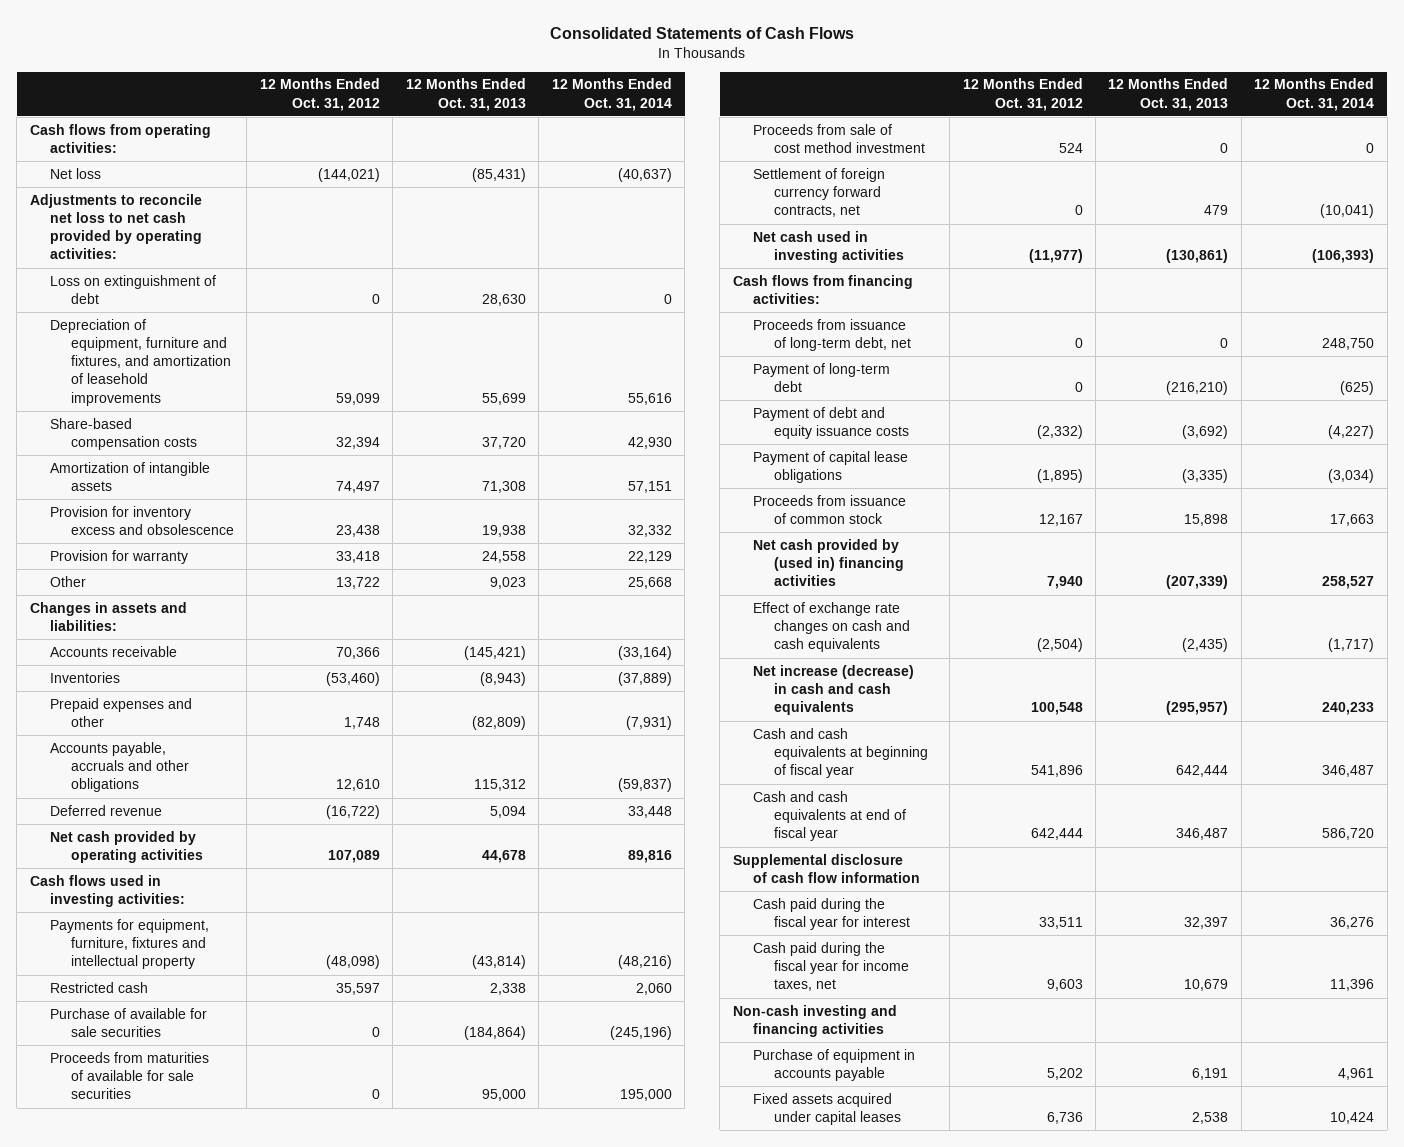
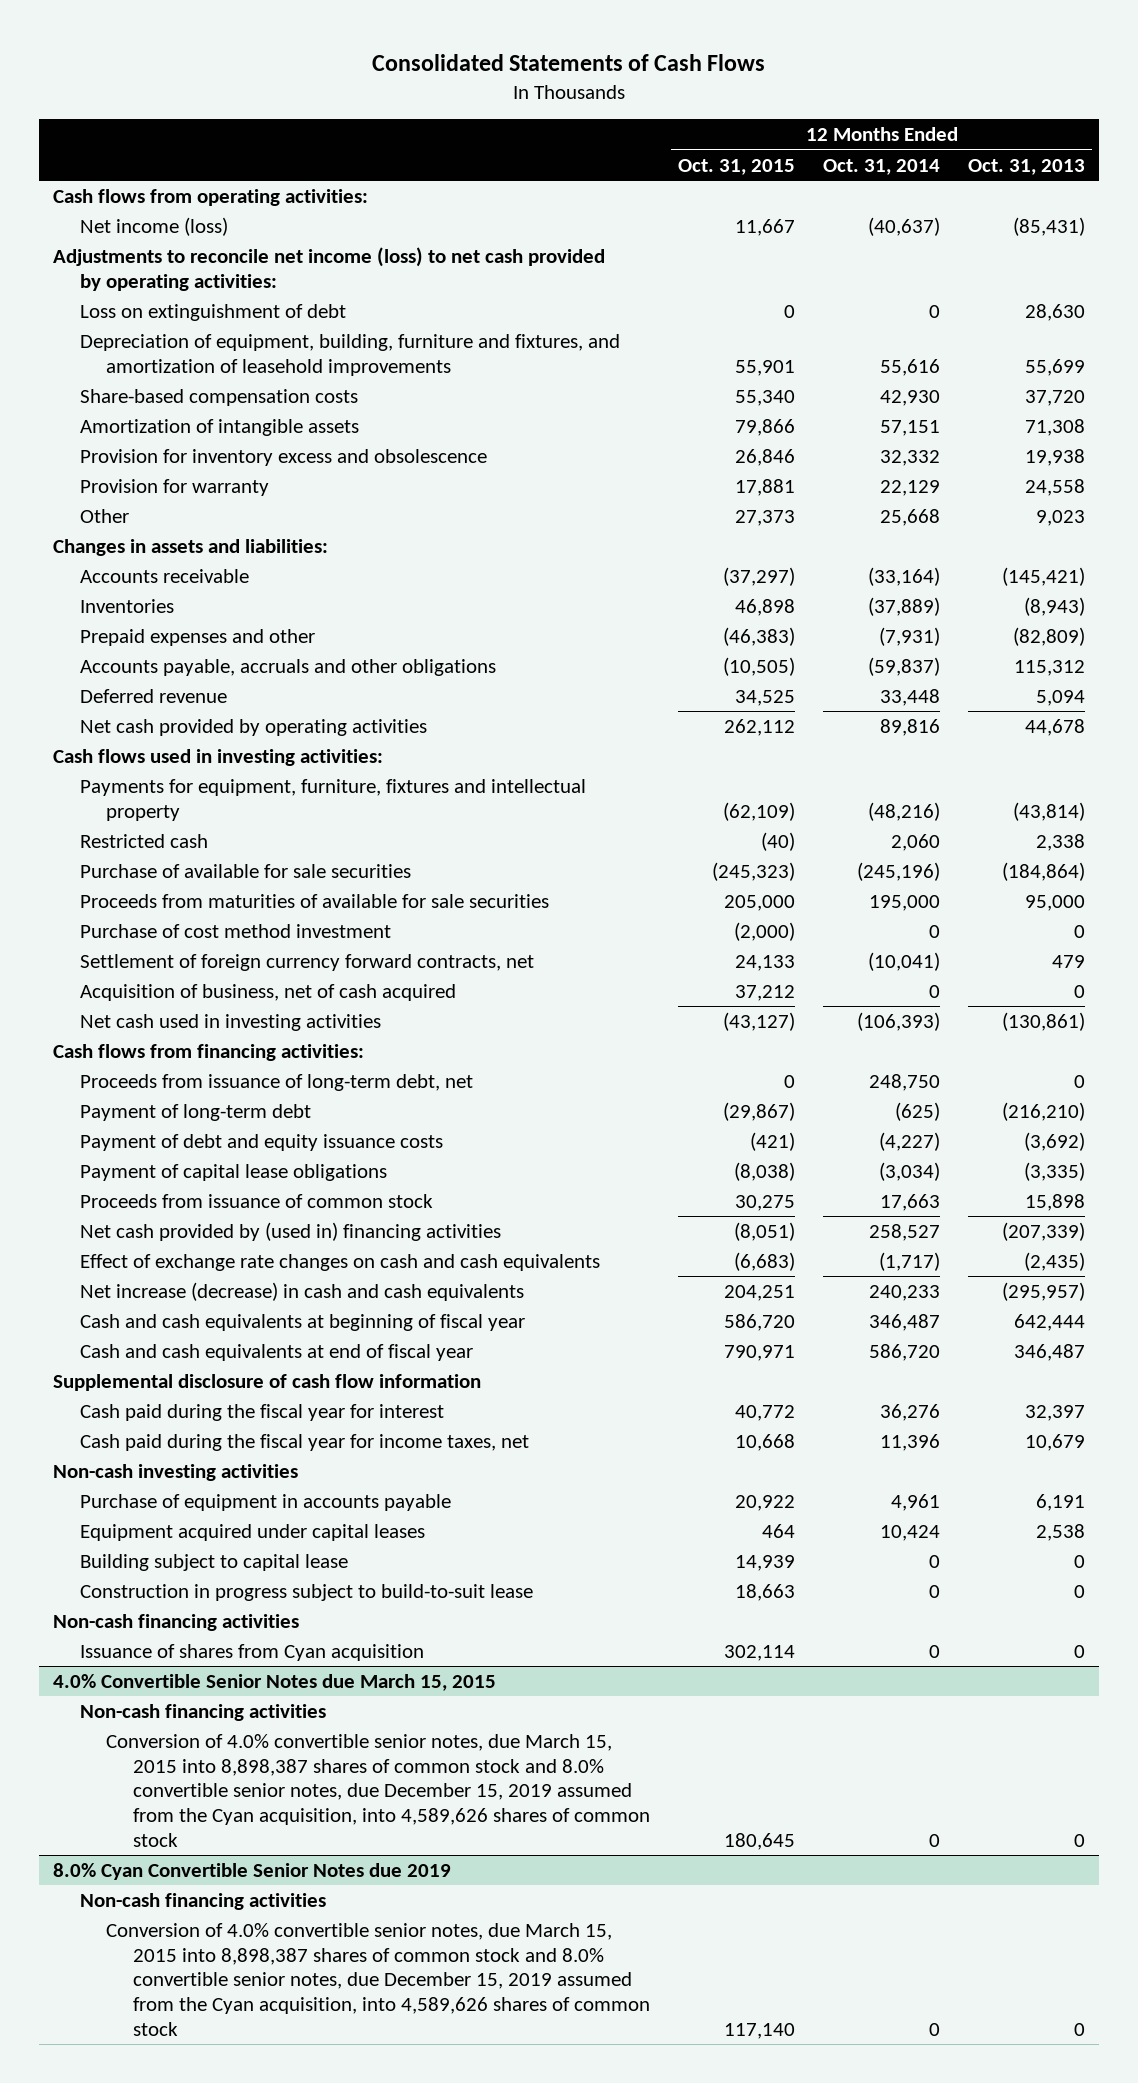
- | 12 Months Ended Oct. 31, 2012 | 12 Months Ended Oct. 31, 2013 | 12 Months Ended Oct. 31, 2014
+ | 12 Months Ended Oct. 31, 2015 | 12 Months Ended Oct. 31, 2014 | 12 Months Ended Oct. 31, 2013
- Net loss | (144,021) | (85,431) | (40,637)
- Adjustments to reconcile net loss to net cash provided by operating activities:
+ Net income (loss) | 11,667 | (40,637) | (85,431)
+ Adjustments to reconcile net income (loss) to net cash provided by operating activities:
- Depreciation of equipment, furniture and fixtures, and amortization of leasehold improvements | 59,099 | 55,699 | 55,616
+ Depreciation of equipment, building, furniture and fixtures, and amortization of leasehold improvements | 55,901 | 55,616 | 55,699
- Proceeds from sale of cost method investment | 524 | 0 | 0
+ Purchase of cost method investment | (2,000) | 0 | 0
+ Acquisition of business, net of cash acquired | 37,212 | 0 | 0
- Non-cash investing and financing activities
+ Non-cash investing activities
- Fixed assets acquired under capital leases | 6,736 | 2,538 | 10,424
+ Equipment acquired under capital leases | 464 | 10,424 | 2,538
+ Building subject to capital lease | 14,939 | 0 | 0
+ Construction in progress subject to build-to-suit lease | 18,663 | 0 | 0
+ Non-cash financing activities
+ Issuance of shares from Cyan acquisition | 302,114 | 0 | 0
+ 4.0% Convertible Senior Notes due March 15, 2015
+ Non-cash financing activities
+ Conversion of 4.0% convertible senior notes, due March 15, 2015 into 8,898,387 shares of common stock and 8.0% convertible senior notes, due December 15, 2019 assumed from the Cyan acquisition, into 4,589,626 shares of common stock | 180,645 | 0 | 0
+ 8.0% Cyan Convertible Senior Notes due 2019
+ Non-cash financing activities
+ Conversion of 4.0% convertible senior notes, due March 15, 2015 into 8,898,387 shares of common stock and 8.0% convertible senior notes, due December 15, 2019 assumed from the Cyan acquisition, into 4,589,626 shares of common stock | 117,140 | 0 | 0

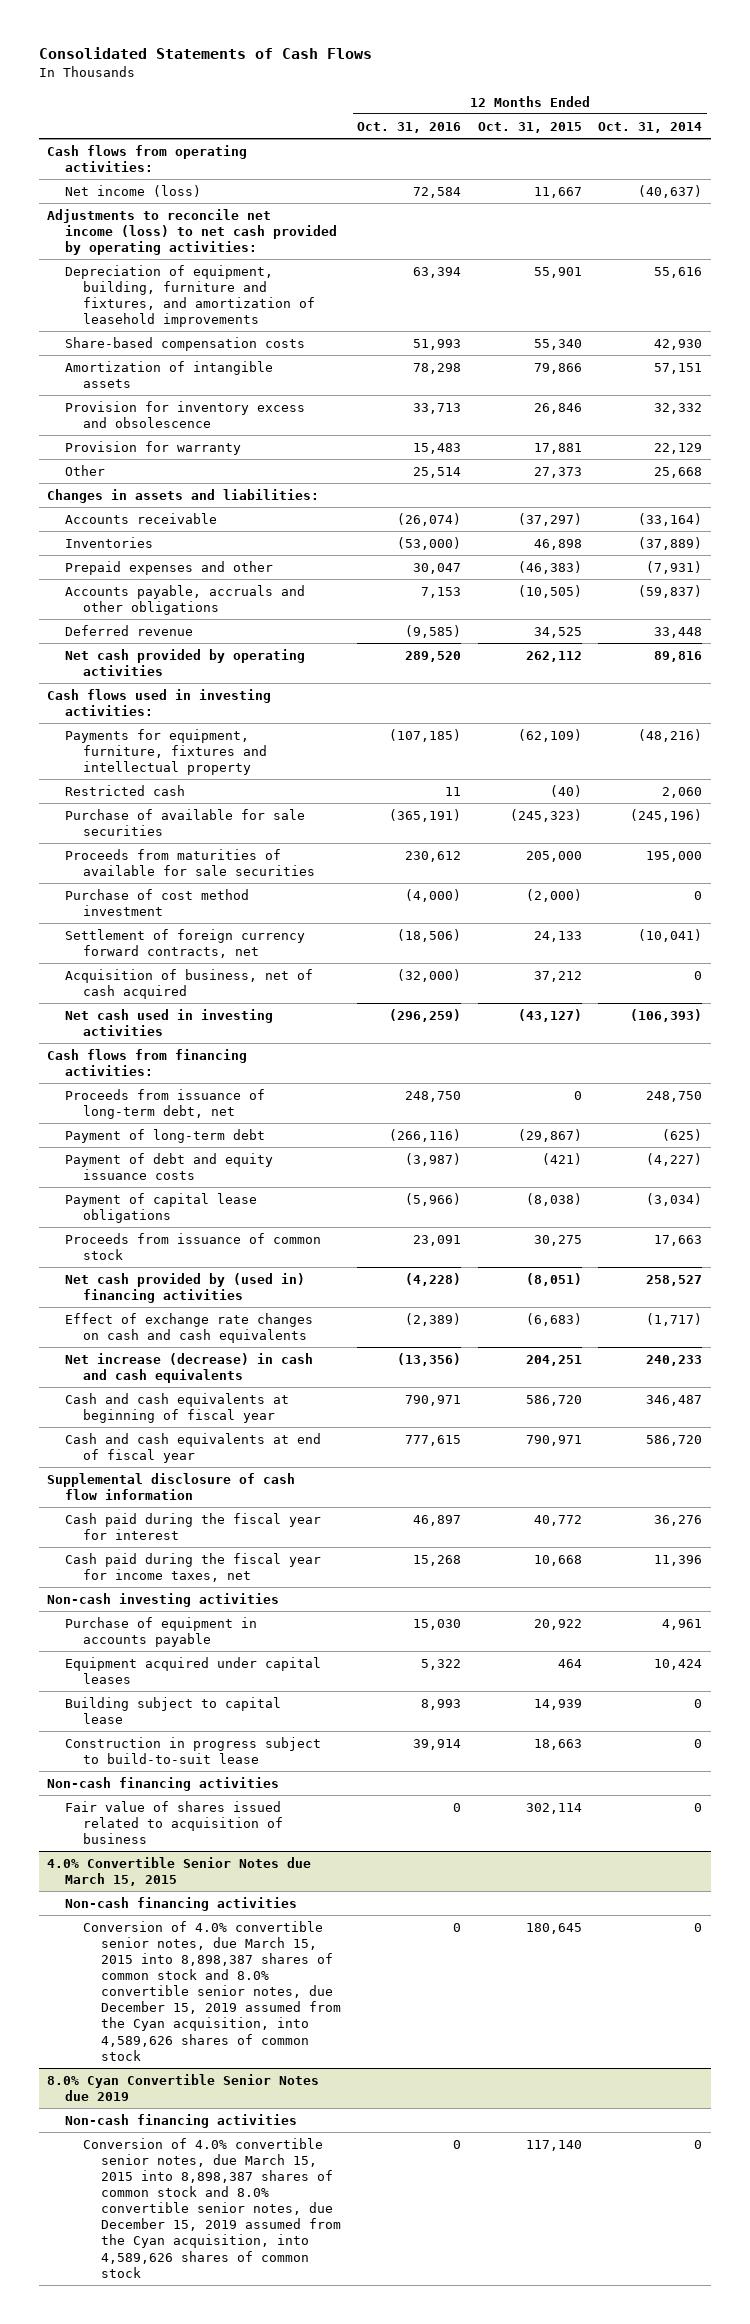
- | 12 Months Ended Oct. 31, 2015 | 12 Months Ended Oct. 31, 2014 | 12 Months Ended Oct. 31, 2013
+ | 12 Months Ended Oct. 31, 2016 | 12 Months Ended Oct. 31, 2015 | 12 Months Ended Oct. 31, 2014
- Loss on extinguishment of debt | 0 | 0 | 28,630
- Issuance of shares from Cyan acquisition | 302,114 | 0 | 0
+ Fair value of shares issued related to acquisition of business | 0 | 302,114 | 0

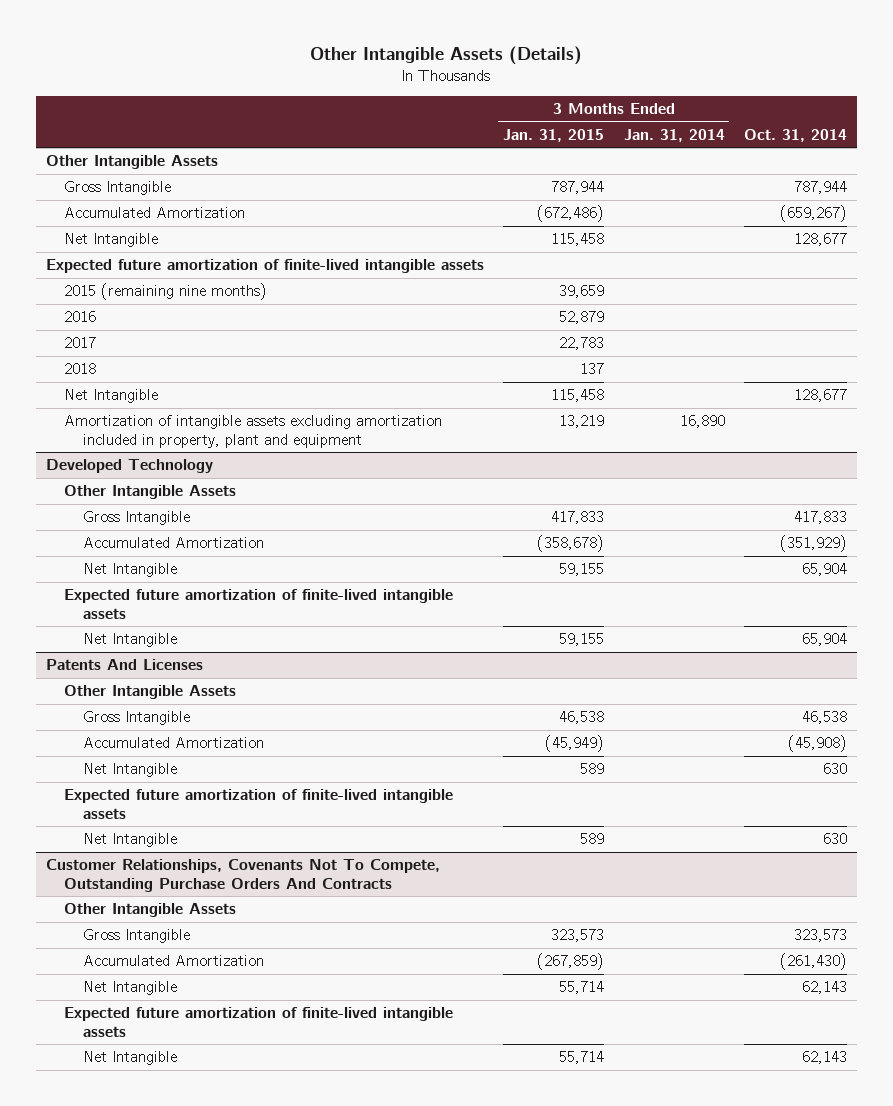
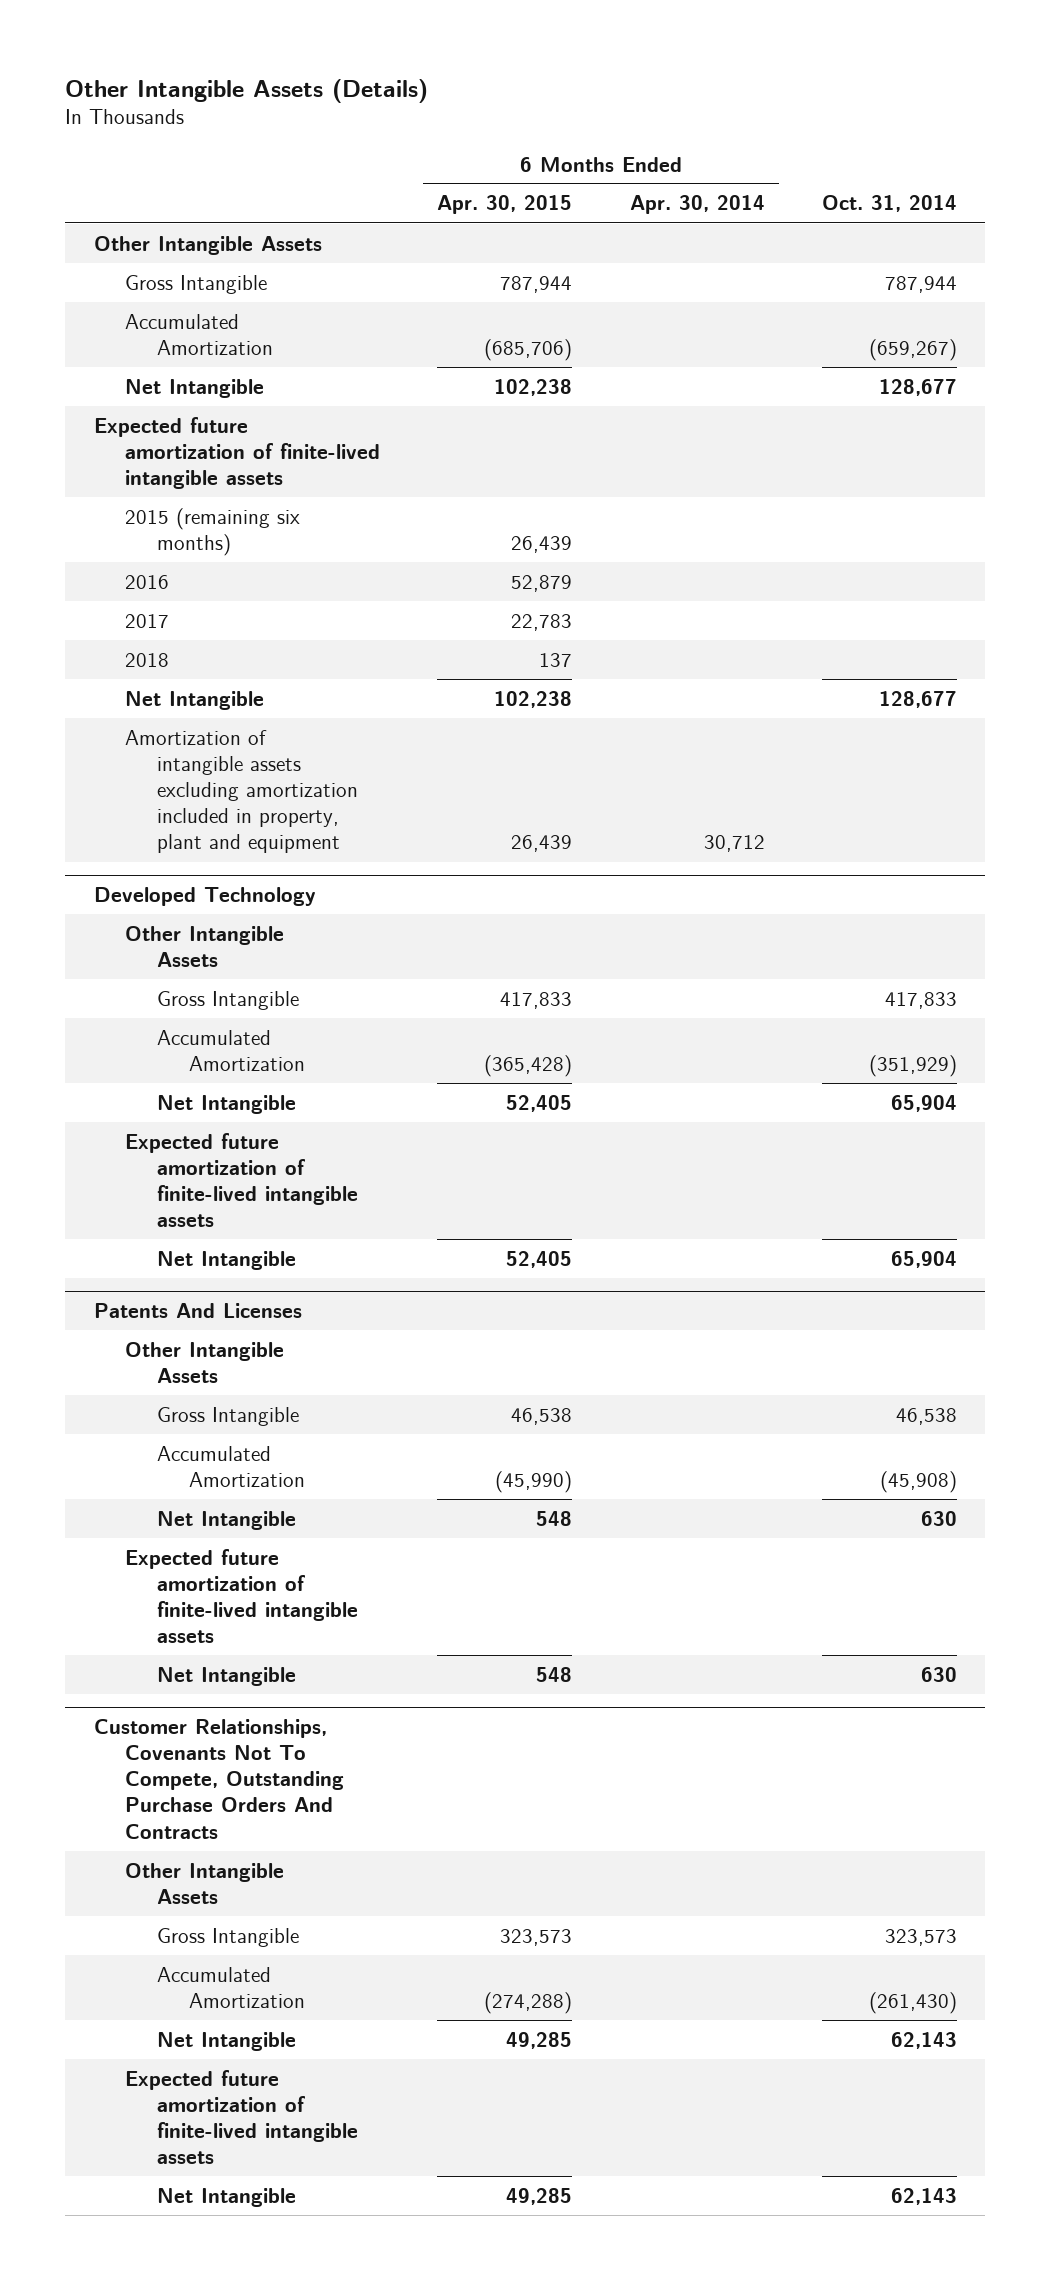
- | 3 Months Ended Jan. 31, 2015 | 3 Months Ended Jan. 31, 2014 | Oct. 31, 2014
+ | 6 Months Ended Apr. 30, 2015 | 6 Months Ended Apr. 30, 2014 | Oct. 31, 2014
- 2015 (remaining nine months) | 39,659 | |
+ 2015 (remaining six months) | 26,439 | |

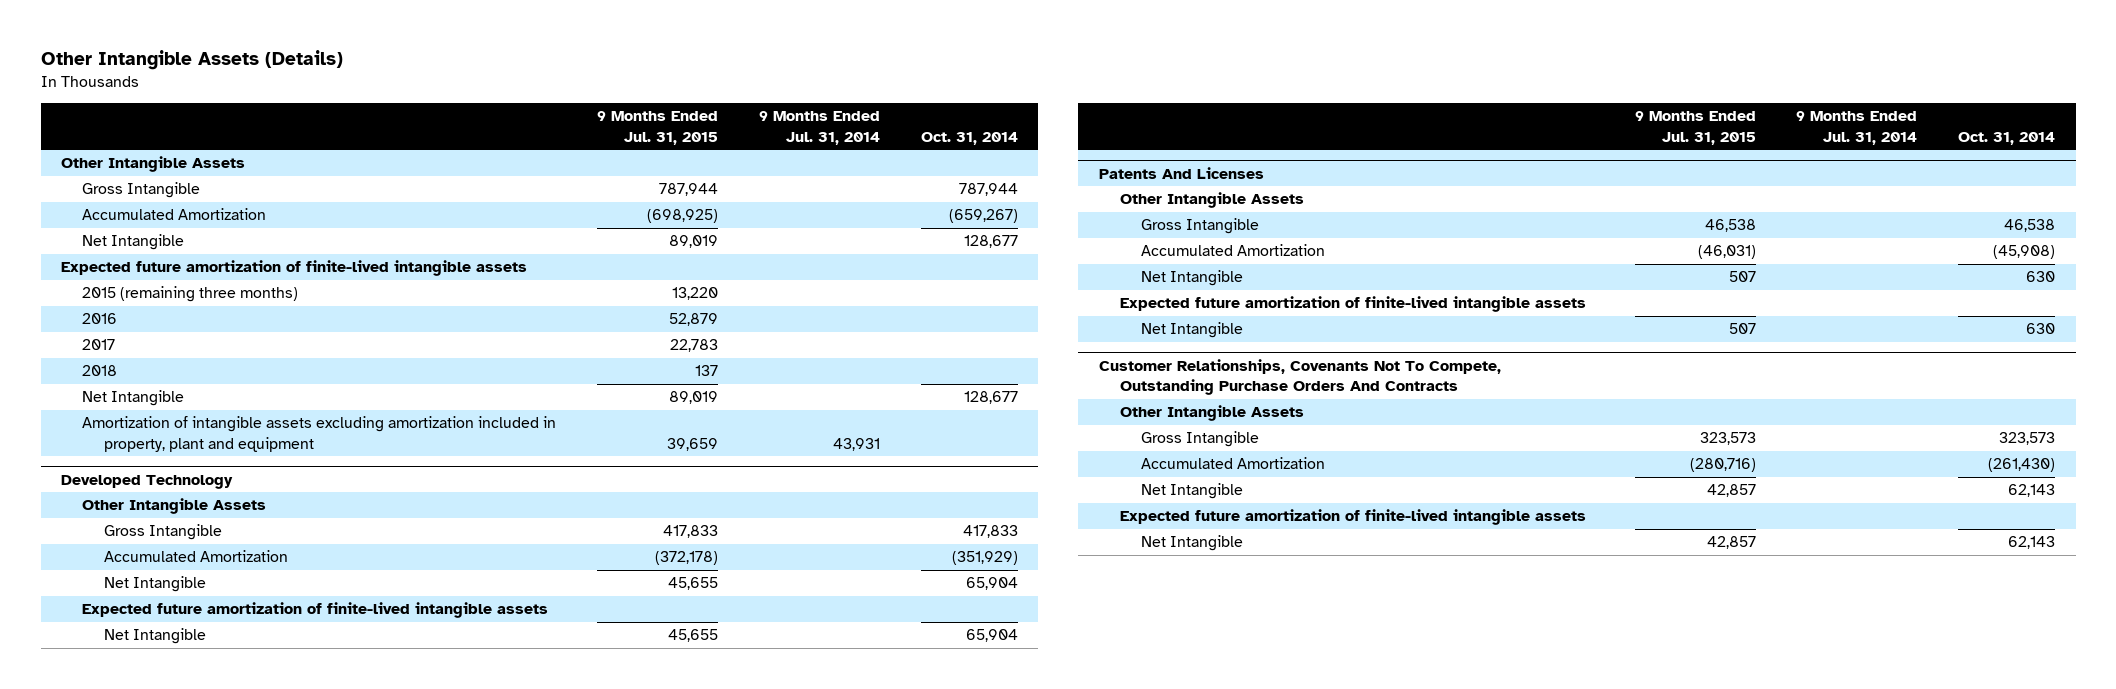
- | 6 Months Ended Apr. 30, 2015 | 6 Months Ended Apr. 30, 2014 | Oct. 31, 2014
+ | 9 Months Ended Jul. 31, 2015 | 9 Months Ended Jul. 31, 2014 | Oct. 31, 2014
- 2015 (remaining six months) | 26,439 | |
+ 2015 (remaining three months) | 13,220 | |

